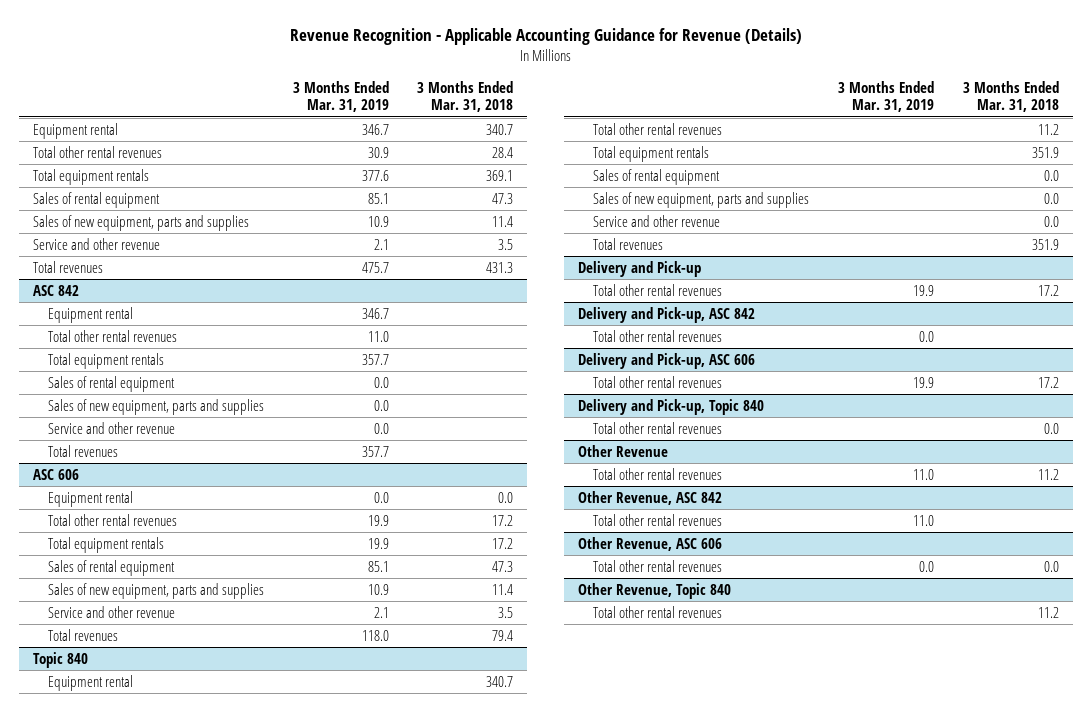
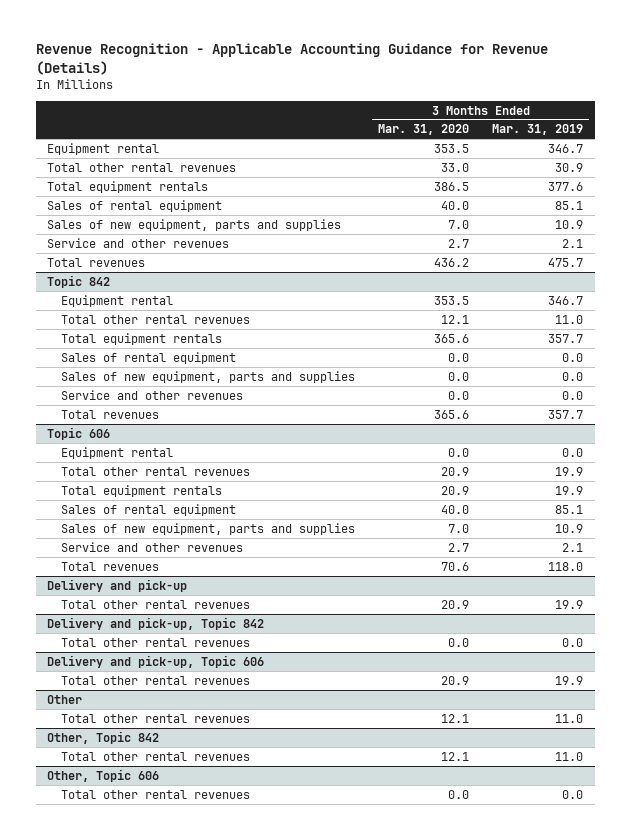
- | 3 Months Ended Mar. 31, 2019 | 3 Months Ended Mar. 31, 2018
+ | 3 Months Ended Mar. 31, 2020 | 3 Months Ended Mar. 31, 2019
- Service and other revenue | 2.1 | 3.5
+ Service and other revenues | 2.7 | 2.1
- ASC 842
+ Topic 842
- Service and other revenue | 0.0 |
+ Service and other revenues | 0.0 | 0.0
- ASC 606
+ Topic 606
- Service and other revenue | 2.1 | 3.5
+ Service and other revenues | 2.7 | 2.1
- Topic 840
- Equipment rental | | 340.7
- Total other rental revenues | | 11.2
- Total equipment rentals | | 351.9
- Sales of rental equipment | | 0.0
- Sales of new equipment, parts and supplies | | 0.0
- Service and other revenue | | 0.0
- Total revenues | | 351.9
- Delivery and Pick-up
+ Delivery and pick-up
- Delivery and Pick-up, ASC 842
+ Delivery and pick-up, Topic 842
- Delivery and Pick-up, ASC 606
+ Delivery and pick-up, Topic 606
- Delivery and Pick-up, Topic 840
- Total other rental revenues | | 0.0
- Other Revenue
+ Other
- Other Revenue, ASC 842
+ Other, Topic 842
- Other Revenue, ASC 606
+ Other, Topic 606
- Other Revenue, Topic 840
- Total other rental revenues | | 11.2

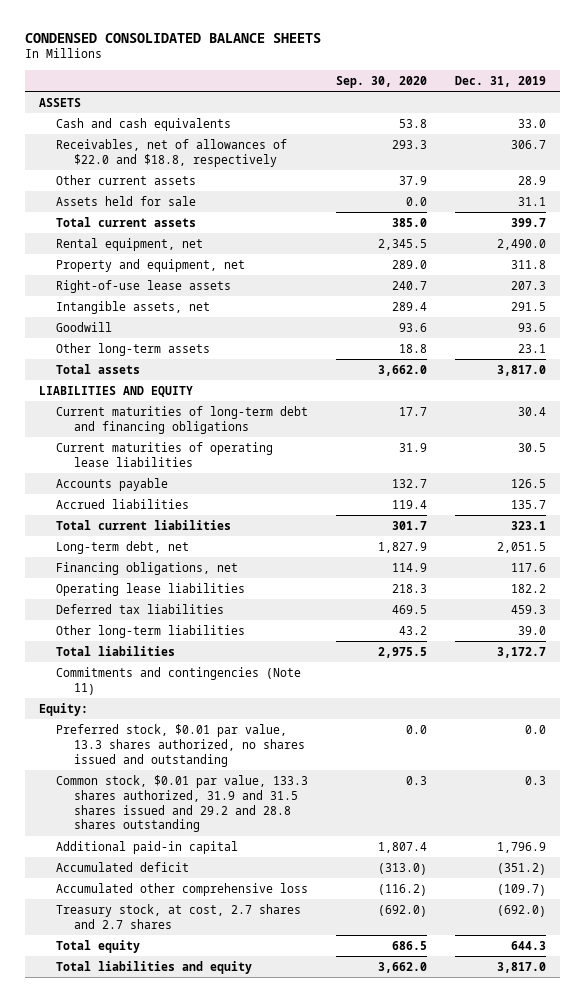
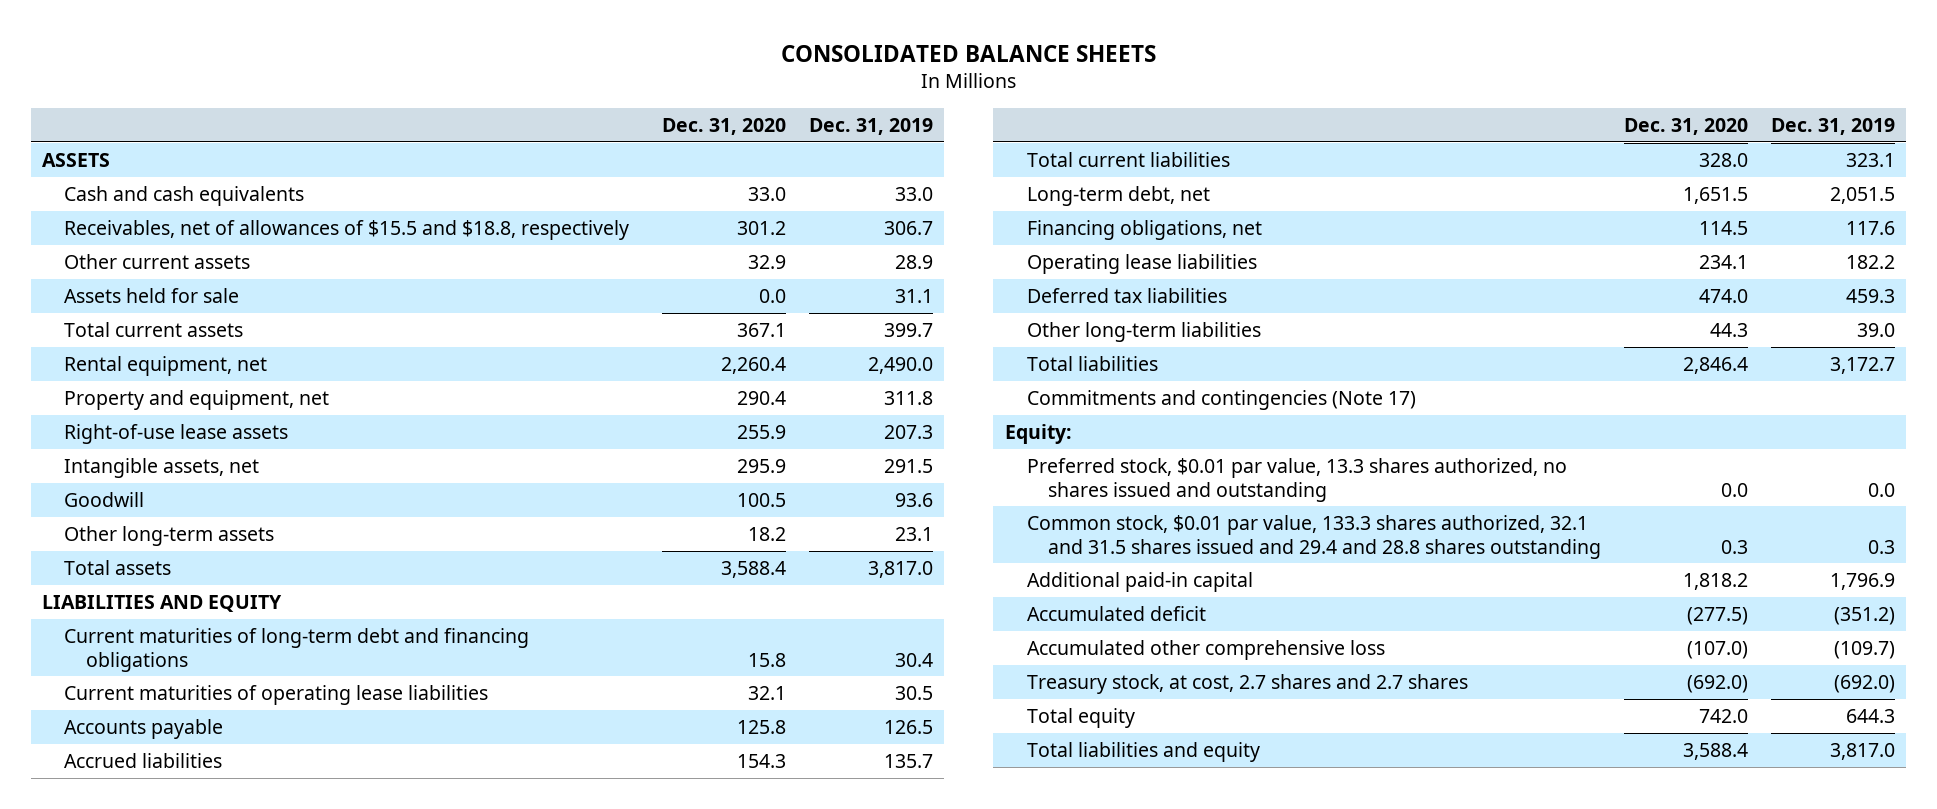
- CONDENSED CONSOLIDATED BALANCE SHEETS
+ CONSOLIDATED BALANCE SHEETS
- | Sep. 30, 2020 | Dec. 31, 2019
+ | Dec. 31, 2020 | Dec. 31, 2019
- Receivables, net of allowances of $22.0 and $18.8, respectively | 293.3 | 306.7
+ Receivables, net of allowances of $15.5 and $18.8, respectively | 301.2 | 306.7
- Commitments and contingencies (Note 11)
+ Commitments and contingencies (Note 17)
- Common stock, $0.01 par value, 133.3 shares authorized, 31.9 and 31.5 shares issued and 29.2 and 28.8 shares outstanding | 0.3 | 0.3
+ Common stock, $0.01 par value, 133.3 shares authorized, 32.1 and 31.5 shares issued and 29.4 and 28.8 shares outstanding | 0.3 | 0.3

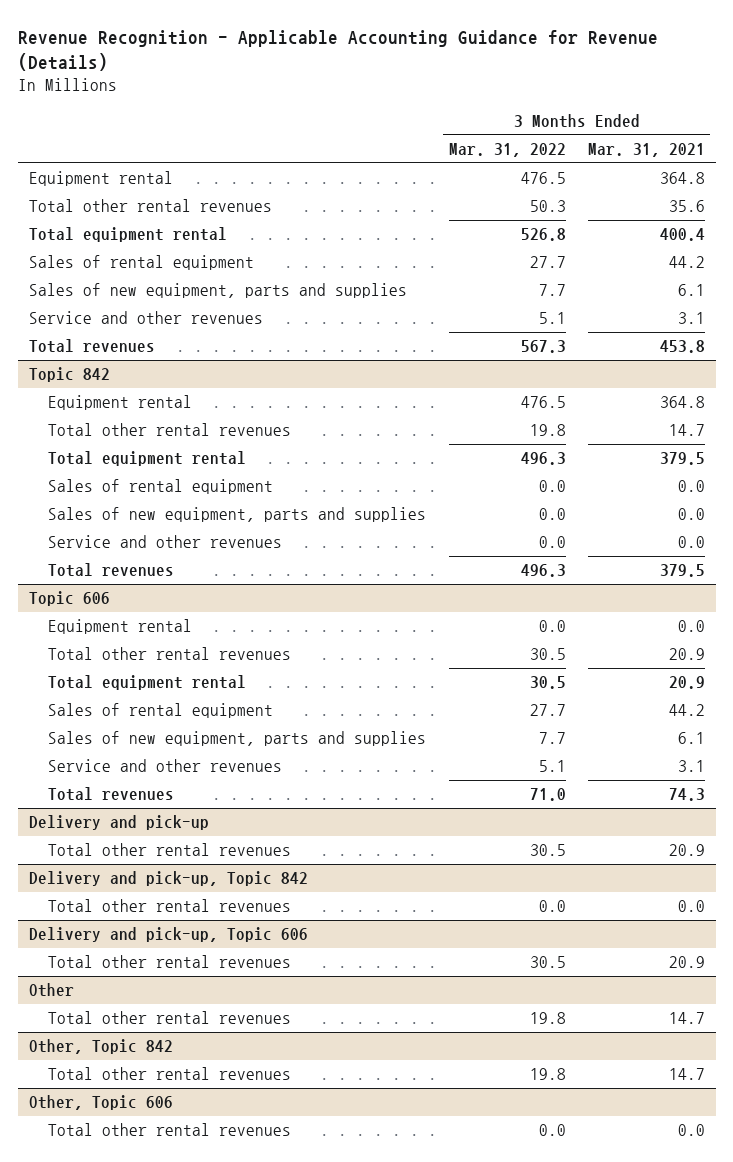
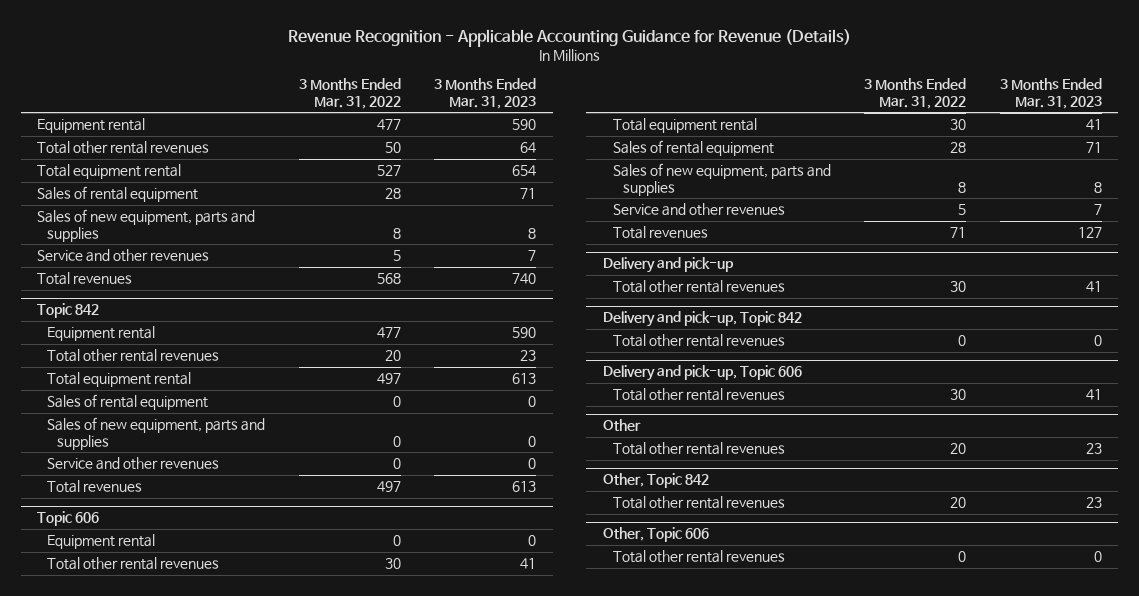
- | 3 Months Ended Mar. 31, 2022 | 3 Months Ended Mar. 31, 2021
+ | 3 Months Ended Mar. 31, 2022 | 3 Months Ended Mar. 31, 2023
- Equipment rental | 476.5 | 364.8
- Total other rental revenues | 50.3 | 35.6
- Total equipment rental | 526.8 | 400.4
- Sales of rental equipment | 27.7 | 44.2
- Sales of new equipment, parts and supplies | 7.7 | 6.1
- Service and other revenues | 5.1 | 3.1
- Total revenues | 567.3 | 453.8
+ Equipment rental | 477 | 590
+ Total other rental revenues | 50 | 64
+ Total equipment rental | 527 | 654
+ Sales of rental equipment | 28 | 71
+ Sales of new equipment, parts and supplies | 8 | 8
+ Service and other revenues | 5 | 7
+ Total revenues | 568 | 740
@ Topic 842
- Equipment rental | 476.5 | 364.8
- Total other rental revenues | 19.8 | 14.7
- Total equipment rental | 496.3 | 379.5
- Sales of rental equipment | 0.0 | 0.0
- Sales of new equipment, parts and supplies | 0.0 | 0.0
- Service and other revenues | 0.0 | 0.0
- Total revenues | 496.3 | 379.5
+ Equipment rental | 477 | 590
+ Total other rental revenues | 20 | 23
+ Total equipment rental | 497 | 613
+ Sales of rental equipment | 0 | 0
+ Sales of new equipment, parts and supplies | 0 | 0
+ Service and other revenues | 0 | 0
+ Total revenues | 497 | 613
@ Topic 606
- Equipment rental | 0.0 | 0.0
- Total other rental revenues | 30.5 | 20.9
- Total equipment rental | 30.5 | 20.9
- Sales of rental equipment | 27.7 | 44.2
- Sales of new equipment, parts and supplies | 7.7 | 6.1
- Service and other revenues | 5.1 | 3.1
- Total revenues | 71.0 | 74.3
+ Equipment rental | 0 | 0
+ Total other rental revenues | 30 | 41
+ Total equipment rental | 30 | 41
+ Sales of rental equipment | 28 | 71
+ Sales of new equipment, parts and supplies | 8 | 8
+ Service and other revenues | 5 | 7
+ Total revenues | 71 | 127
@ Delivery and pick-up
- Total other rental revenues | 30.5 | 20.9
+ Total other rental revenues | 30 | 41
@ Delivery and pick-up, Topic 842
- Total other rental revenues | 0.0 | 0.0
+ Total other rental revenues | 0 | 0
@ Delivery and pick-up, Topic 606
- Total other rental revenues | 30.5 | 20.9
+ Total other rental revenues | 30 | 41
@ Other
- Total other rental revenues | 19.8 | 14.7
+ Total other rental revenues | 20 | 23
@ Other, Topic 842
- Total other rental revenues | 19.8 | 14.7
+ Total other rental revenues | 20 | 23
@ Other, Topic 606
- Total other rental revenues | 0.0 | 0.0
+ Total other rental revenues | 0 | 0

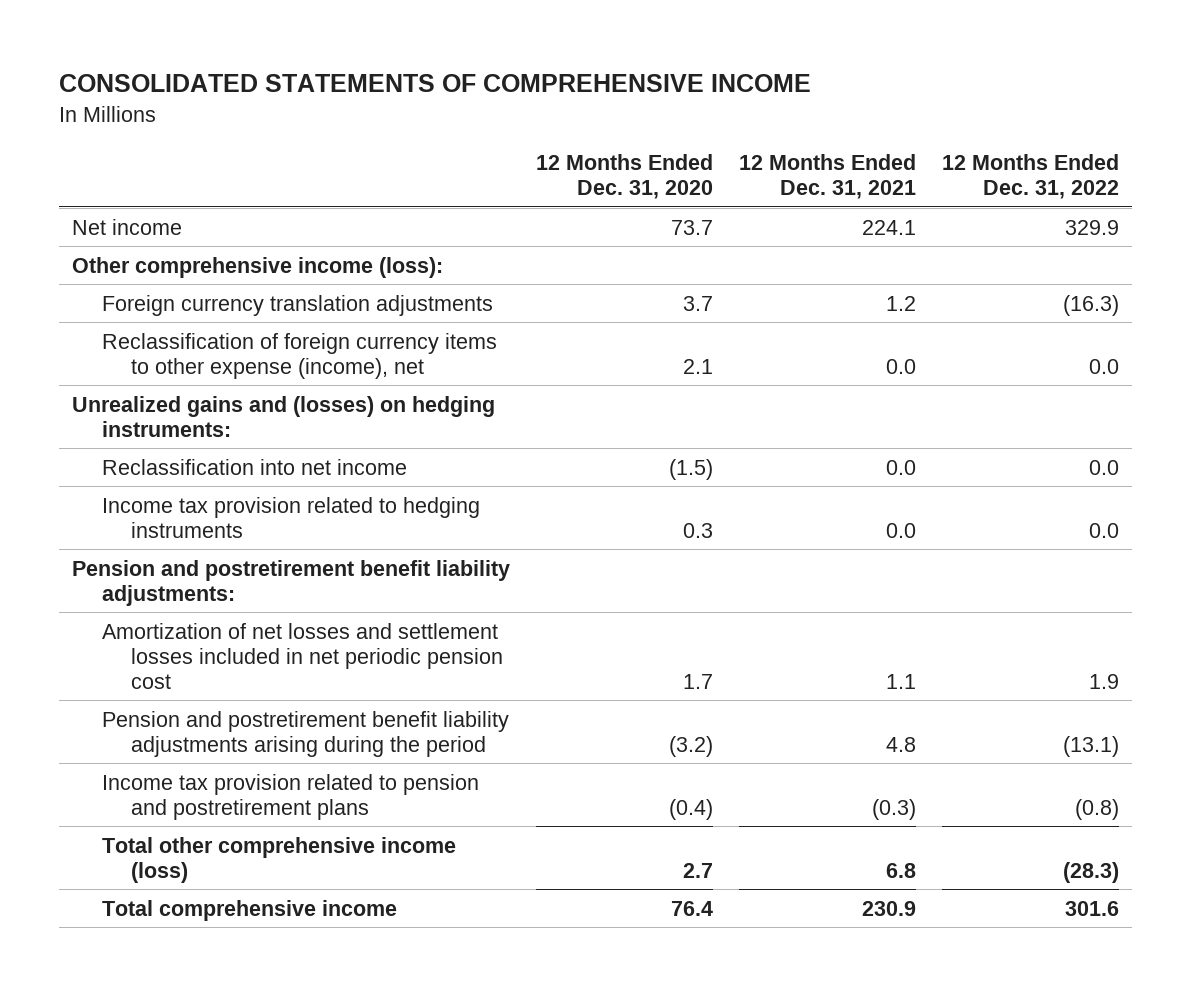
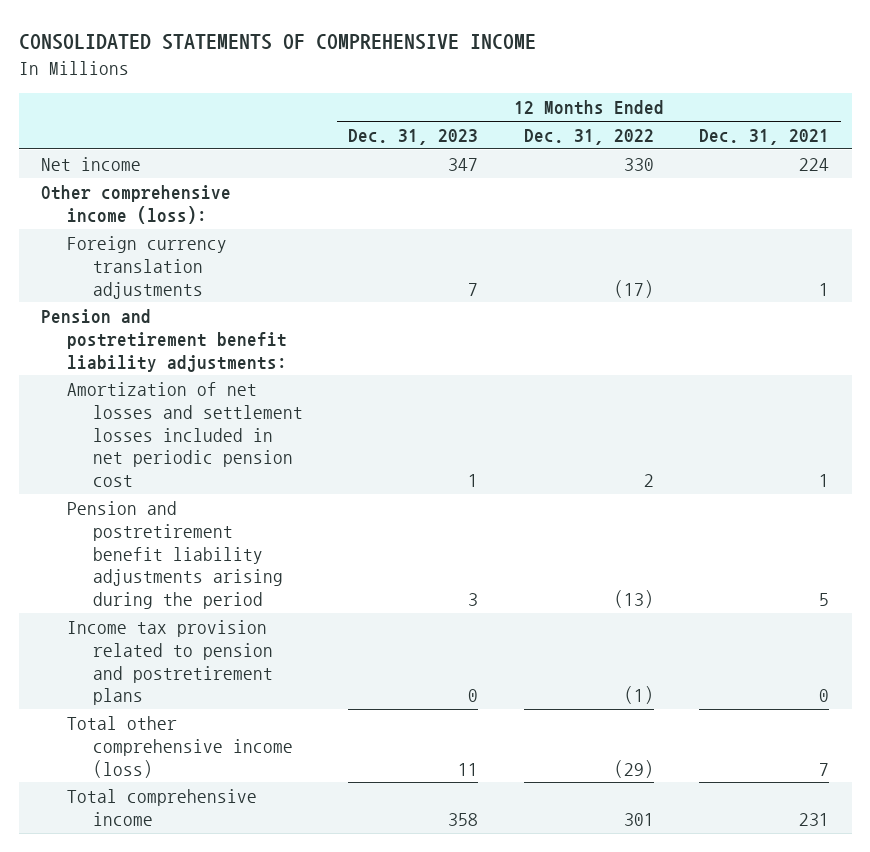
- | 12 Months Ended Dec. 31, 2020 | 12 Months Ended Dec. 31, 2021 | 12 Months Ended Dec. 31, 2022
+ | 12 Months Ended Dec. 31, 2023 | 12 Months Ended Dec. 31, 2022 | 12 Months Ended Dec. 31, 2021
- Net income | 73.7 | 224.1 | 329.9
+ Net income | 347 | 330 | 224
- Foreign currency translation adjustments | 3.7 | 1.2 | (16.3)
- Reclassification of foreign currency items to other expense (income), net | 2.1 | 0.0 | 0.0
- Unrealized gains and (losses) on hedging instruments:
- Reclassification into net income | (1.5) | 0.0 | 0.0
- Income tax provision related to hedging instruments | 0.3 | 0.0 | 0.0
+ Foreign currency translation adjustments | 7 | (17) | 1
- Amortization of net losses and settlement losses included in net periodic pension cost | 1.7 | 1.1 | 1.9
- Pension and postretirement benefit liability adjustments arising during the period | (3.2) | 4.8 | (13.1)
- Income tax provision related to pension and postretirement plans | (0.4) | (0.3) | (0.8)
- Total other comprehensive income (loss) | 2.7 | 6.8 | (28.3)
- Total comprehensive income | 76.4 | 230.9 | 301.6
+ Amortization of net losses and settlement losses included in net periodic pension cost | 1 | 2 | 1
+ Pension and postretirement benefit liability adjustments arising during the period | 3 | (13) | 5
+ Income tax provision related to pension and postretirement plans | 0 | (1) | 0
+ Total other comprehensive income (loss) | 11 | (29) | 7
+ Total comprehensive income | 358 | 301 | 231

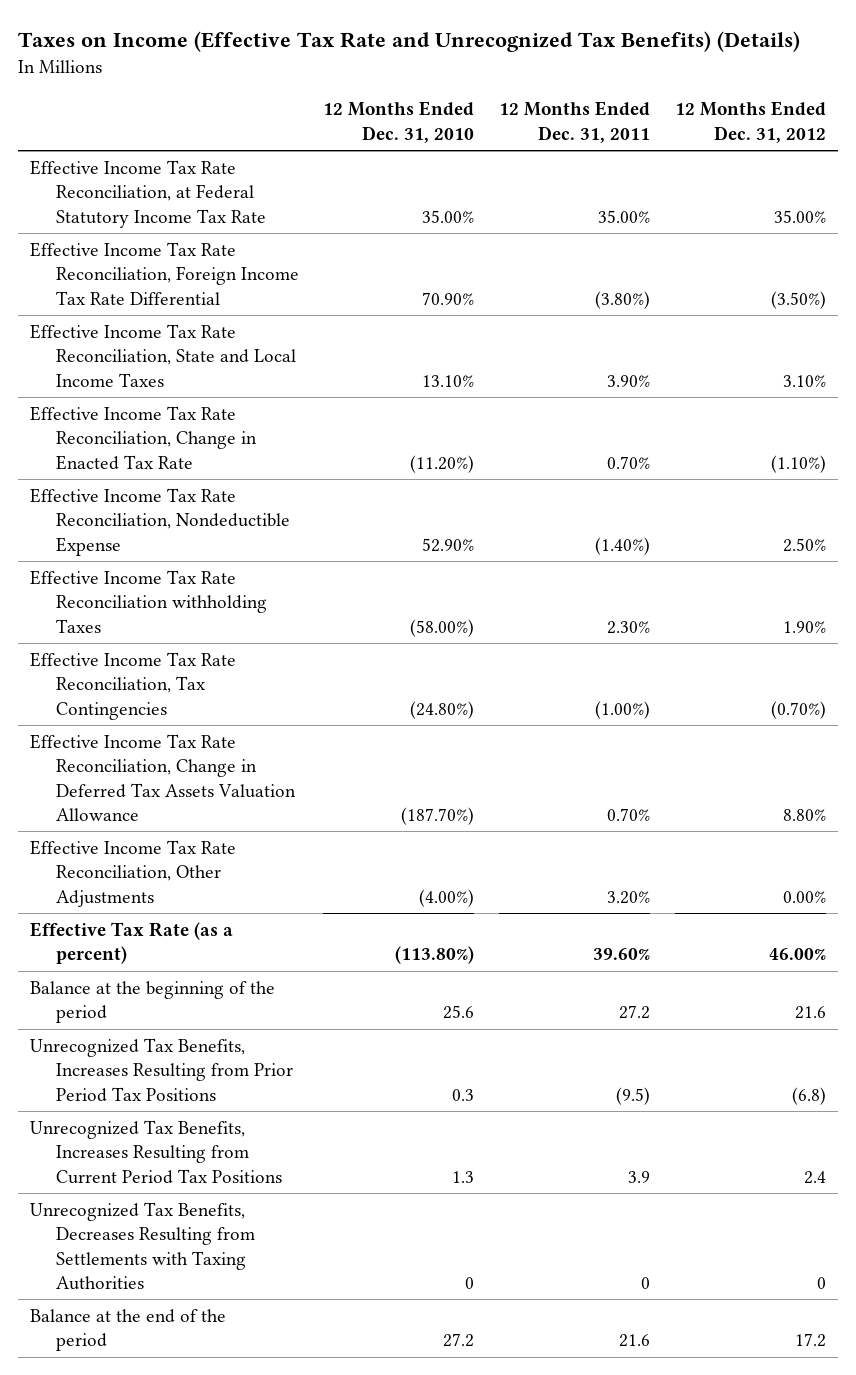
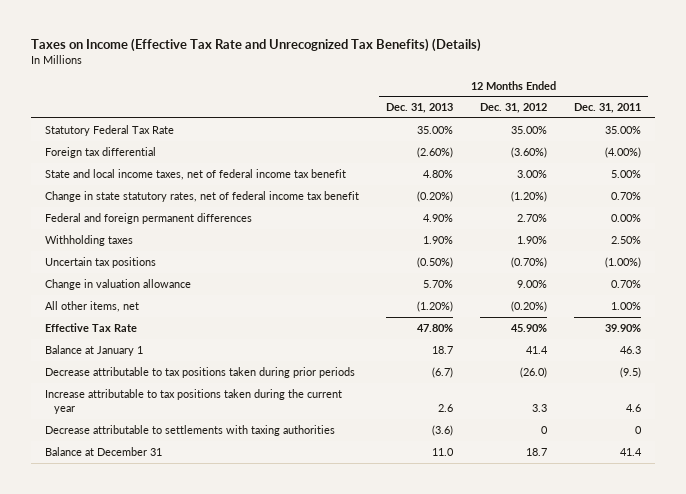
- | 12 Months Ended Dec. 31, 2010 | 12 Months Ended Dec. 31, 2011 | 12 Months Ended Dec. 31, 2012
+ | 12 Months Ended Dec. 31, 2013 | 12 Months Ended Dec. 31, 2012 | 12 Months Ended Dec. 31, 2011
- Effective Income Tax Rate Reconciliation, at Federal Statutory Income Tax Rate | 35.00% | 35.00% | 35.00%
- Effective Income Tax Rate Reconciliation, Foreign Income Tax Rate Differential | 70.90% | (3.80%) | (3.50%)
- Effective Income Tax Rate Reconciliation, State and Local Income Taxes | 13.10% | 3.90% | 3.10%
- Effective Income Tax Rate Reconciliation, Change in Enacted Tax Rate | (11.20%) | 0.70% | (1.10%)
- Effective Income Tax Rate Reconciliation, Nondeductible Expense | 52.90% | (1.40%) | 2.50%
- Effective Income Tax Rate Reconciliation withholding Taxes | (58.00%) | 2.30% | 1.90%
- Effective Income Tax Rate Reconciliation, Tax Contingencies | (24.80%) | (1.00%) | (0.70%)
- Effective Income Tax Rate Reconciliation, Change in Deferred Tax Assets Valuation Allowance | (187.70%) | 0.70% | 8.80%
- Effective Income Tax Rate Reconciliation, Other Adjustments | (4.00%) | 3.20% | 0.00%
- Effective Tax Rate (as a percent) | (113.80%) | 39.60% | 46.00%
- Balance at the beginning of the period | 25.6 | 27.2 | 21.6
- Unrecognized Tax Benefits, Increases Resulting from Prior Period Tax Positions | 0.3 | (9.5) | (6.8)
- Unrecognized Tax Benefits, Increases Resulting from Current Period Tax Positions | 1.3 | 3.9 | 2.4
- Unrecognized Tax Benefits, Decreases Resulting from Settlements with Taxing Authorities | 0 | 0 | 0
- Balance at the end of the period | 27.2 | 21.6 | 17.2
+ Statutory Federal Tax Rate | 35.00% | 35.00% | 35.00%
+ Foreign tax differential | (2.60%) | (3.60%) | (4.00%)
+ State and local income taxes, net of federal income tax benefit | 4.80% | 3.00% | 5.00%
+ Change in state statutory rates, net of federal income tax benefit | (0.20%) | (1.20%) | 0.70%
+ Federal and foreign permanent differences | 4.90% | 2.70% | 0.00%
+ Withholding taxes | 1.90% | 1.90% | 2.50%
+ Uncertain tax positions | (0.50%) | (0.70%) | (1.00%)
+ Change in valuation allowance | 5.70% | 9.00% | 0.70%
+ All other items, net | (1.20%) | (0.20%) | 1.00%
+ Effective Tax Rate | 47.80% | 45.90% | 39.90%
+ Balance at January 1 | 18.7 | 41.4 | 46.3
+ Decrease attributable to tax positions taken during prior periods | (6.7) | (26.0) | (9.5)
+ Increase attributable to tax positions taken during the current year | 2.6 | 3.3 | 4.6
+ Decrease attributable to settlements with taxing authorities | (3.6) | 0 | 0
+ Balance at December 31 | 11.0 | 18.7 | 41.4

